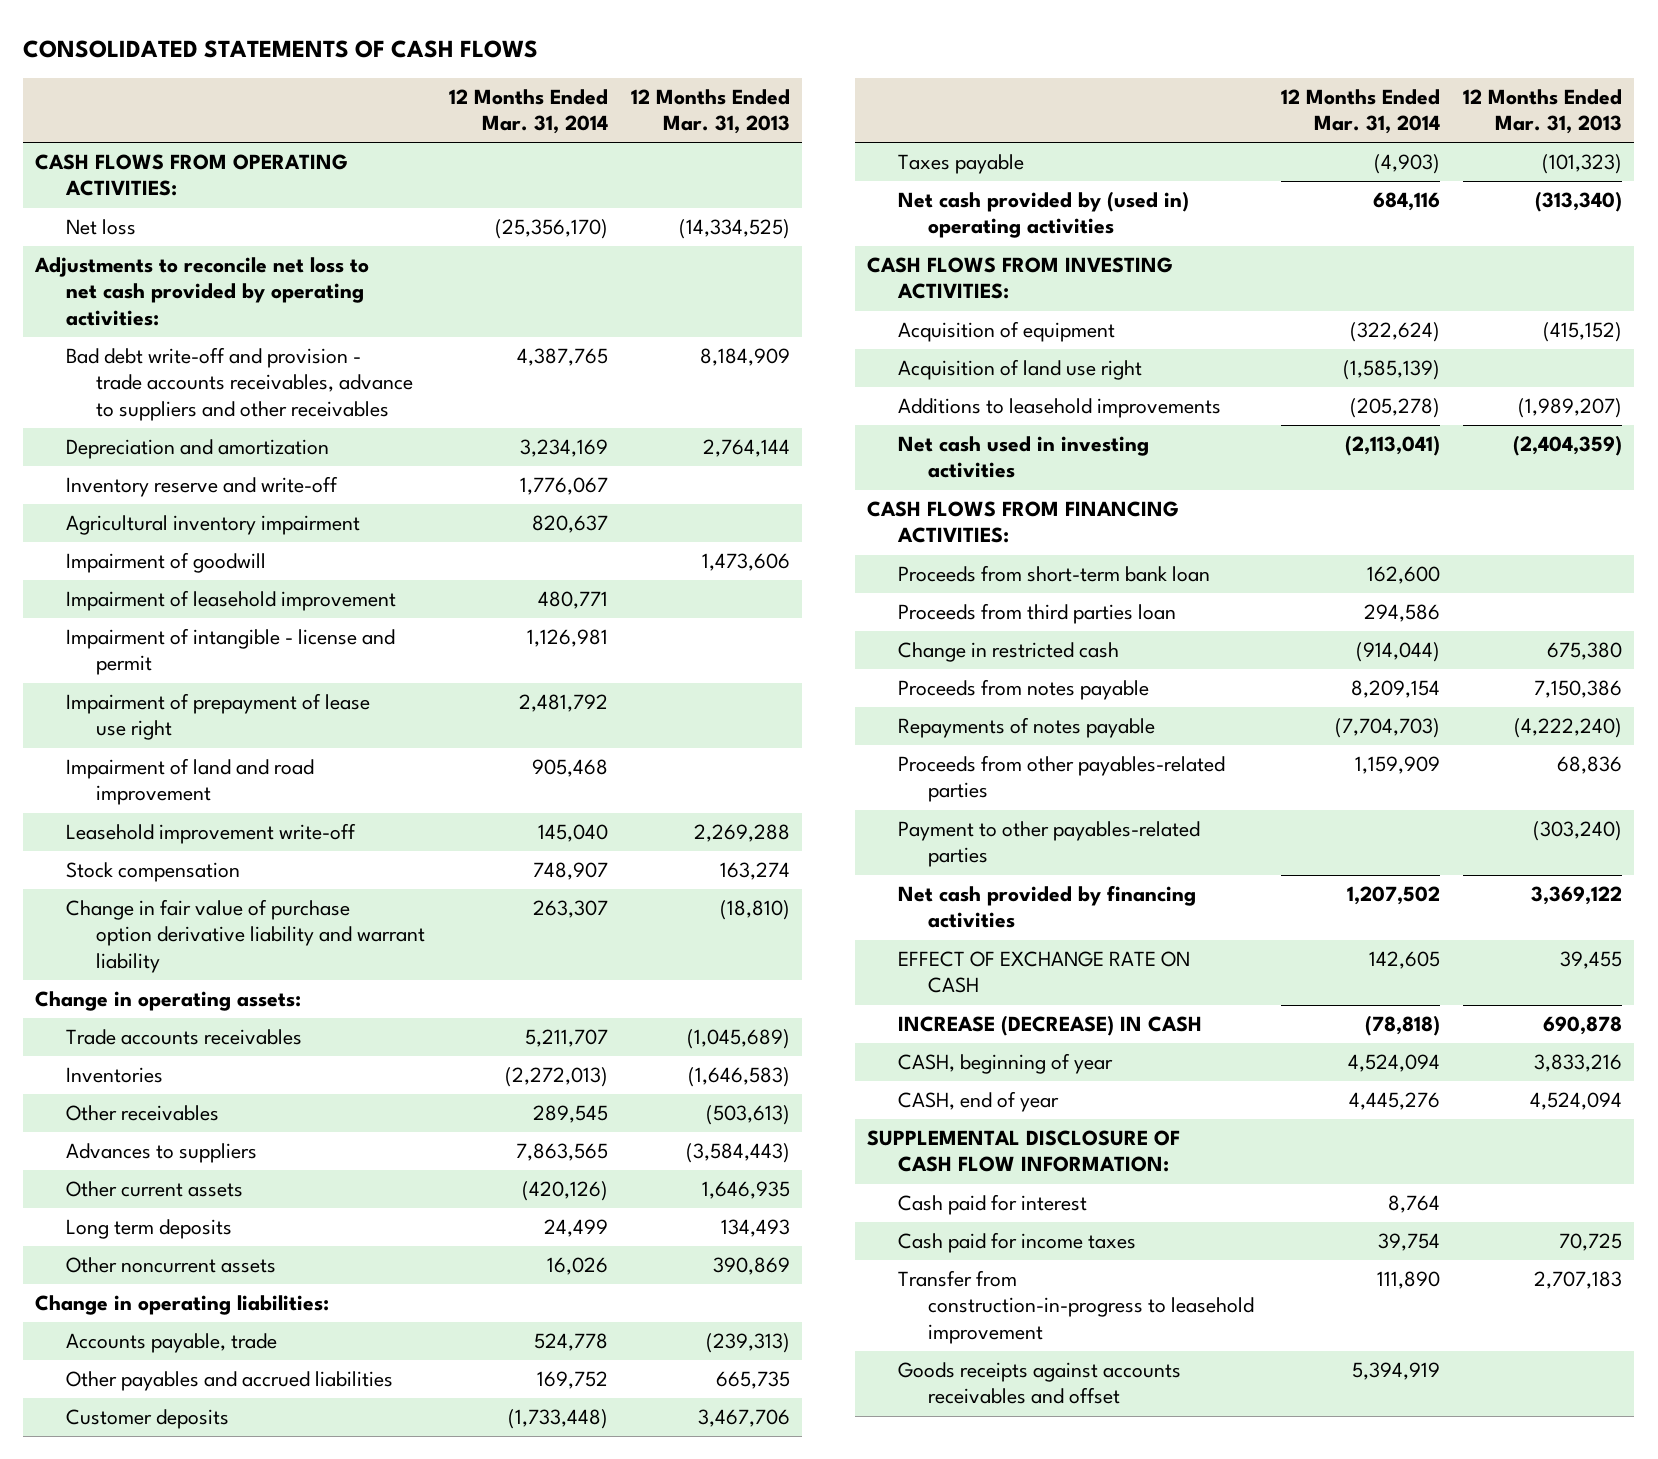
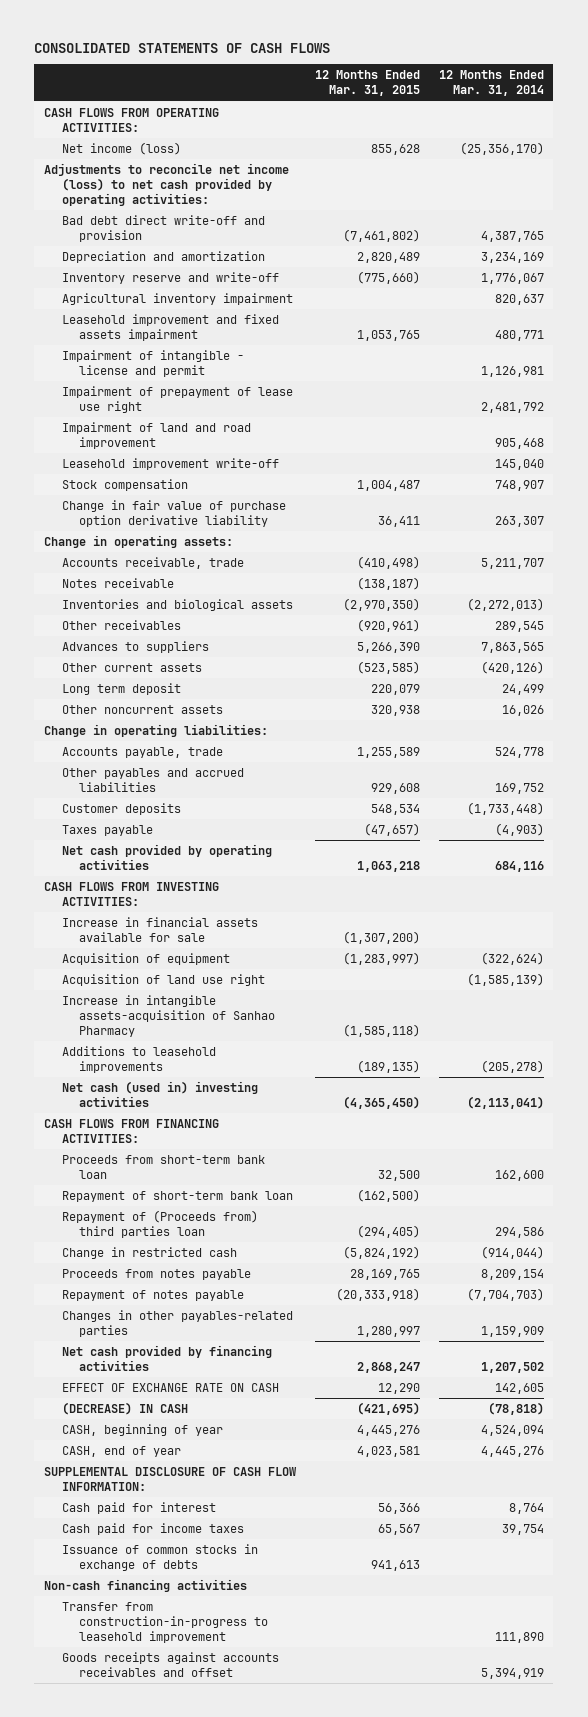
- | 12 Months Ended Mar. 31, 2014 | 12 Months Ended Mar. 31, 2013
+ | 12 Months Ended Mar. 31, 2015 | 12 Months Ended Mar. 31, 2014
- Net loss | (25,356,170) | (14,334,525)
- Adjustments to reconcile net loss to net cash provided by operating activities:
- Bad debt write-off and provision - trade accounts receivables, advance to suppliers and other receivables | 4,387,765 | 8,184,909
+ Net income (loss) | 855,628 | (25,356,170)
+ Adjustments to reconcile net income (loss) to net cash provided by operating activities:
+ Bad debt direct write-off and provision | (7,461,802) | 4,387,765
- Impairment of goodwill | | 1,473,606
- Impairment of leasehold improvement | 480,771 |
+ Leasehold improvement and fixed assets impairment | 1,053,765 | 480,771
- Change in fair value of purchase option derivative liability and warrant liability | 263,307 | (18,810)
+ Change in fair value of purchase option derivative liability | 36,411 | 263,307
- Trade accounts receivables | 5,211,707 | (1,045,689)
- Inventories | (2,272,013) | (1,646,583)
+ Accounts receivable, trade | (410,498) | 5,211,707
+ Notes receivable | (138,187) |
+ Inventories and biological assets | (2,970,350) | (2,272,013)
- Long term deposits | 24,499 | 134,493
+ Long term deposit | 220,079 | 24,499
- Net cash provided by (used in) operating activities | 684,116 | (313,340)
+ Net cash provided by operating activities | 1,063,218 | 684,116
+ Increase in financial assets available for sale | (1,307,200) |
+ Increase in intangible assets-acquisition of Sanhao Pharmacy | (1,585,118) |
- Net cash used in investing activities | (2,113,041) | (2,404,359)
+ Net cash (used in) investing activities | (4,365,450) | (2,113,041)
- Proceeds from third parties loan | 294,586 |
+ Repayment of short-term bank loan | (162,500) |
+ Repayment of (Proceeds from) third parties loan | (294,405) | 294,586
- Repayments of notes payable | (7,704,703) | (4,222,240)
- Proceeds from other payables-related parties | 1,159,909 | 68,836
- Payment to other payables-related parties | | (303,240)
+ Repayment of notes payable | (20,333,918) | (7,704,703)
+ Changes in other payables-related parties | 1,280,997 | 1,159,909
- INCREASE (DECREASE) IN CASH | (78,818) | 690,878
+ (DECREASE) IN CASH | (421,695) | (78,818)
+ Issuance of common stocks in exchange of debts | 941,613 |
+ Non-cash financing activities

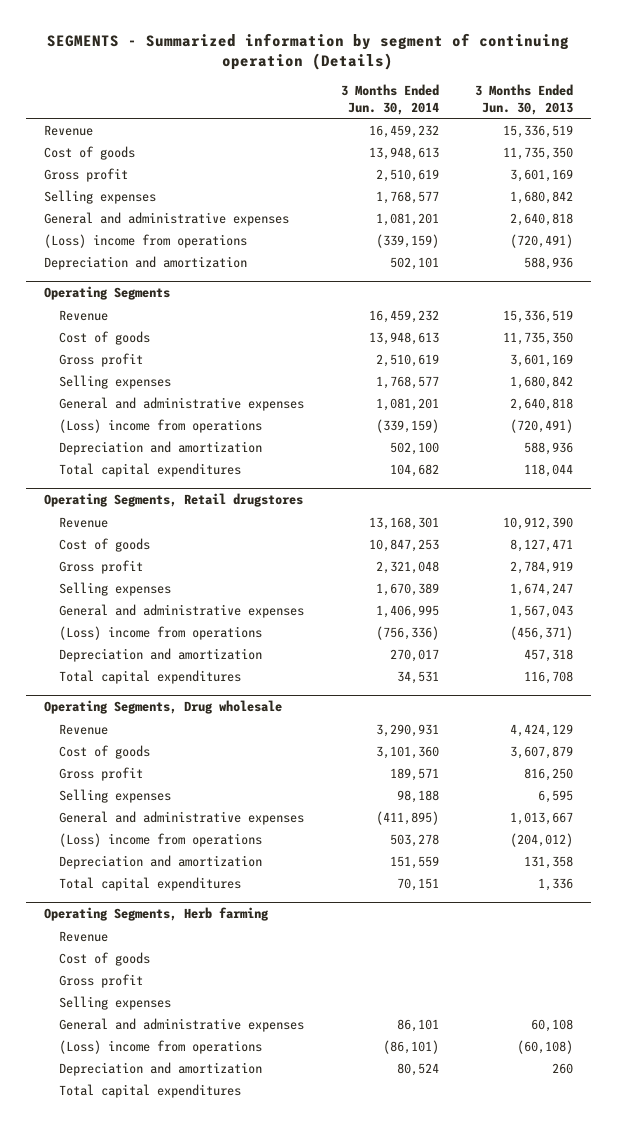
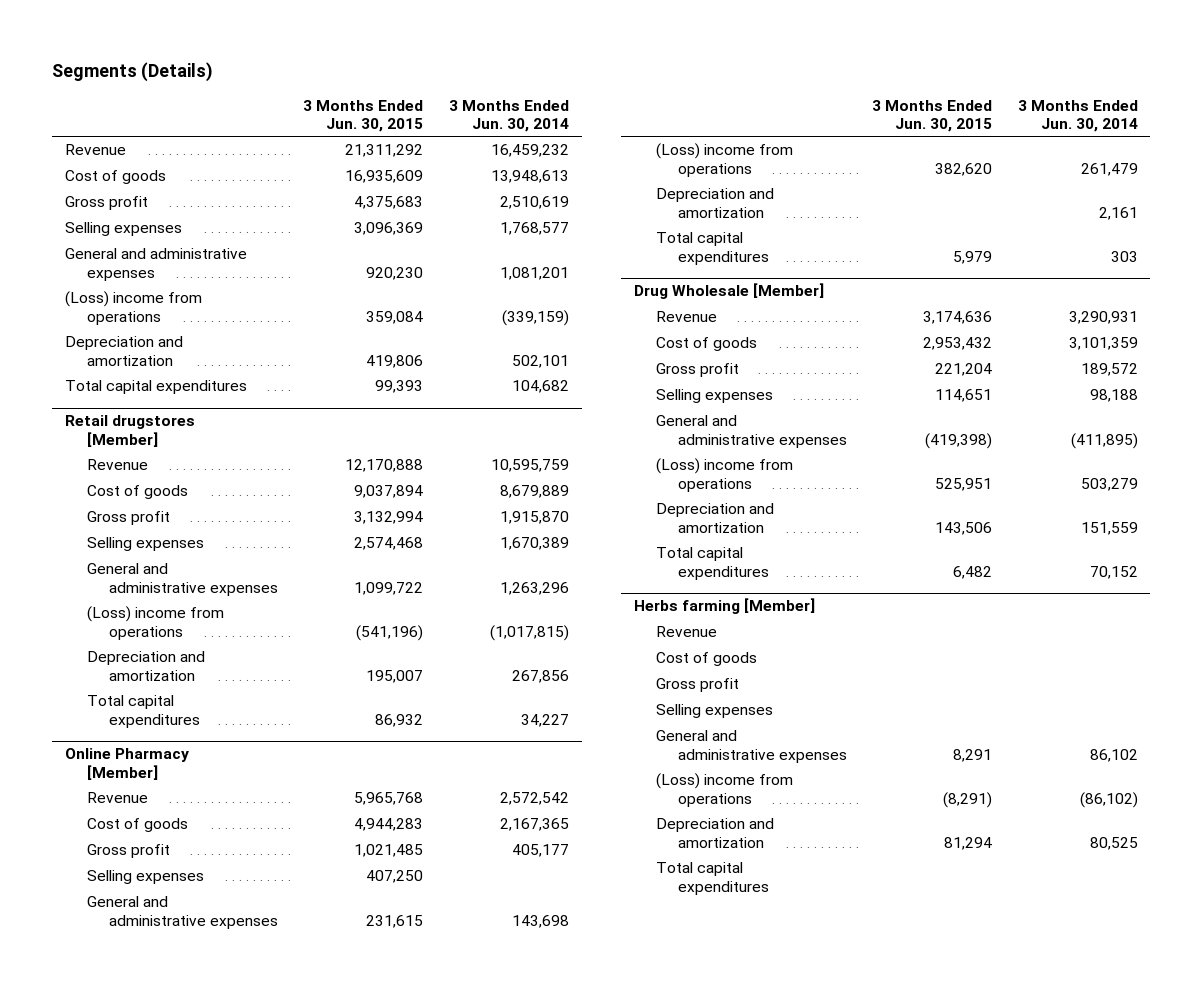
- SEGMENTS - Summarized information by segment of continuing operation (Details)
+ Segments (Details)
- | 3 Months Ended Jun. 30, 2014 | 3 Months Ended Jun. 30, 2013
+ | 3 Months Ended Jun. 30, 2015 | 3 Months Ended Jun. 30, 2014
- Operating Segments
- Revenue | 16,459,232 | 15,336,519
- Cost of goods | 13,948,613 | 11,735,350
- Gross profit | 2,510,619 | 3,601,169
- Selling expenses | 1,768,577 | 1,680,842
- General and administrative expenses | 1,081,201 | 2,640,818
- (Loss) income from operations | (339,159) | (720,491)
- Depreciation and amortization | 502,100 | 588,936
- Operating Segments, Retail drugstores
- Revenue | 13,168,301 | 10,912,390
- Cost of goods | 10,847,253 | 8,127,471
- Gross profit | 2,321,048 | 2,784,919
+ Retail drugstores [Member]
+ Revenue | 12,170,888 | 10,595,759
+ Cost of goods | 9,037,894 | 8,679,889
+ Gross profit | 3,132,994 | 1,915,870
- General and administrative expenses | 1,406,995 | 1,567,043
- (Loss) income from operations | (756,336) | (456,371)
- Depreciation and amortization | 270,017 | 457,318
- Total capital expenditures | 34,531 | 116,708
- Operating Segments, Drug wholesale
+ General and administrative expenses | 1,099,722 | 1,263,296
+ (Loss) income from operations | (541,196) | (1,017,815)
+ Depreciation and amortization | 195,007 | 267,856
+ Total capital expenditures | 86,932 | 34,227
+ Online Pharmacy [Member]
+ Revenue | 5,965,768 | 2,572,542
+ Cost of goods | 4,944,283 | 2,167,365
+ Gross profit | 1,021,485 | 405,177
+ Selling expenses | 407,250 |
+ General and administrative expenses | 231,615 | 143,698
+ (Loss) income from operations | 382,620 | 261,479
+ Depreciation and amortization | | 2,161
+ Total capital expenditures | 5,979 | 303
+ Drug Wholesale [Member]
- Cost of goods | 3,101,360 | 3,607,879
- Gross profit | 189,571 | 816,250
+ Cost of goods | 2,953,432 | 3,101,359
+ Gross profit | 221,204 | 189,572
- (Loss) income from operations | 503,278 | (204,012)
+ (Loss) income from operations | 525,951 | 503,279
- Total capital expenditures | 70,151 | 1,336
- Operating Segments, Herb farming
+ Total capital expenditures | 6,482 | 70,152
+ Herbs farming [Member]
- General and administrative expenses | 86,101 | 60,108
- (Loss) income from operations | (86,101) | (60,108)
- Depreciation and amortization | 80,524 | 260
+ General and administrative expenses | 8,291 | 86,102
+ (Loss) income from operations | (8,291) | (86,102)
+ Depreciation and amortization | 81,294 | 80,525

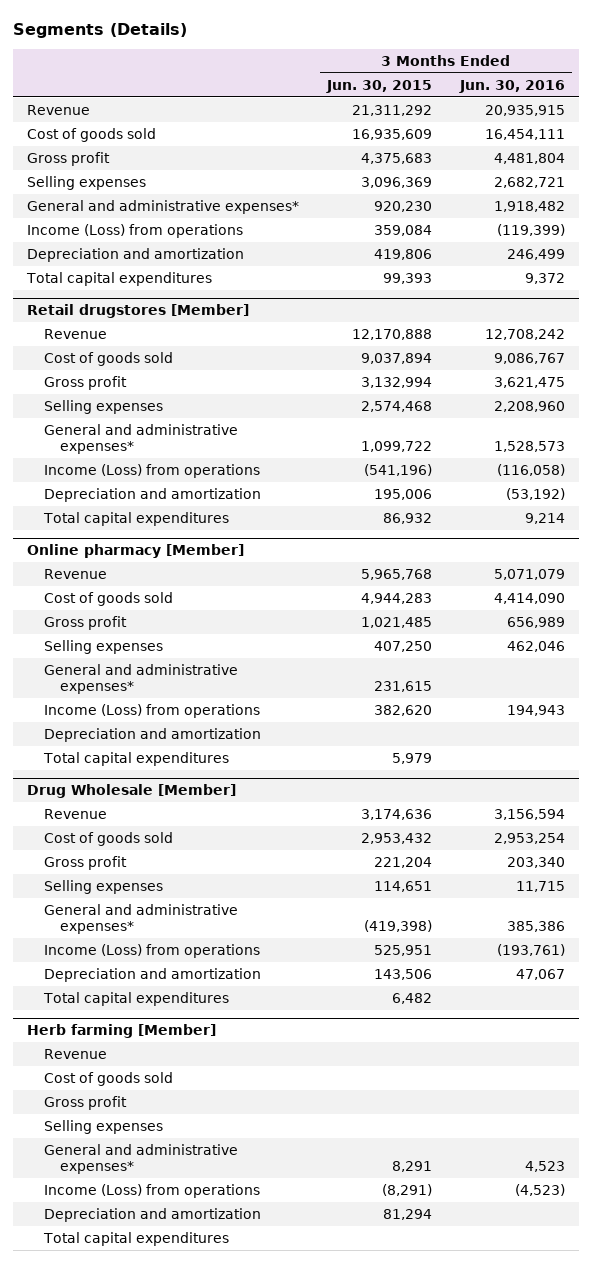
- | 3 Months Ended Jun. 30, 2015 | 3 Months Ended Jun. 30, 2014
+ | 3 Months Ended Jun. 30, 2015 | 3 Months Ended Jun. 30, 2016
- Cost of goods | 16,935,609 | 13,948,613
+ Cost of goods sold | 16,935,609 | 16,454,111
- General and administrative expenses | 920,230 | 1,081,201
- (Loss) income from operations | 359,084 | (339,159)
+ General and administrative expenses* | 920,230 | 1,918,482
+ Income (Loss) from operations | 359,084 | (119,399)
@ Retail drugstores [Member]
- Cost of goods | 9,037,894 | 8,679,889
+ Cost of goods sold | 9,037,894 | 9,086,767
- General and administrative expenses | 1,099,722 | 1,263,296
- (Loss) income from operations | (541,196) | (1,017,815)
- Depreciation and amortization | 195,007 | 267,856
+ General and administrative expenses* | 1,099,722 | 1,528,573
+ Income (Loss) from operations | (541,196) | (116,058)
+ Depreciation and amortization | 195,006 | (53,192)
- Online Pharmacy [Member]
+ Online pharmacy [Member]
- Cost of goods | 4,944,283 | 2,167,365
+ Cost of goods sold | 4,944,283 | 4,414,090
- General and administrative expenses | 231,615 | 143,698
- (Loss) income from operations | 382,620 | 261,479
+ General and administrative expenses* | 231,615 |
+ Income (Loss) from operations | 382,620 | 194,943
@ Drug Wholesale [Member]
- Cost of goods | 2,953,432 | 3,101,359
+ Cost of goods sold | 2,953,432 | 2,953,254
- General and administrative expenses | (419,398) | (411,895)
- (Loss) income from operations | 525,951 | 503,279
+ General and administrative expenses* | (419,398) | 385,386
+ Income (Loss) from operations | 525,951 | (193,761)
- Herbs farming [Member]
+ Herb farming [Member]
- Cost of goods
+ Cost of goods sold
- General and administrative expenses | 8,291 | 86,102
- (Loss) income from operations | (8,291) | (86,102)
+ General and administrative expenses* | 8,291 | 4,523
+ Income (Loss) from operations | (8,291) | (4,523)

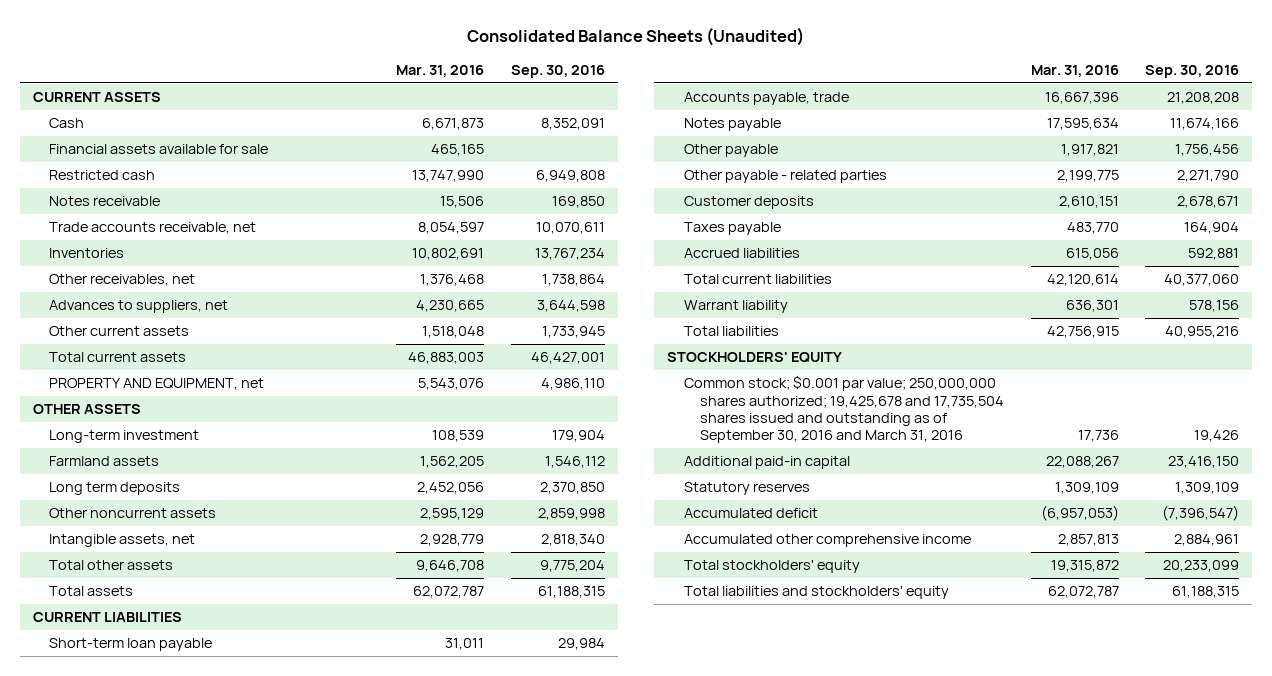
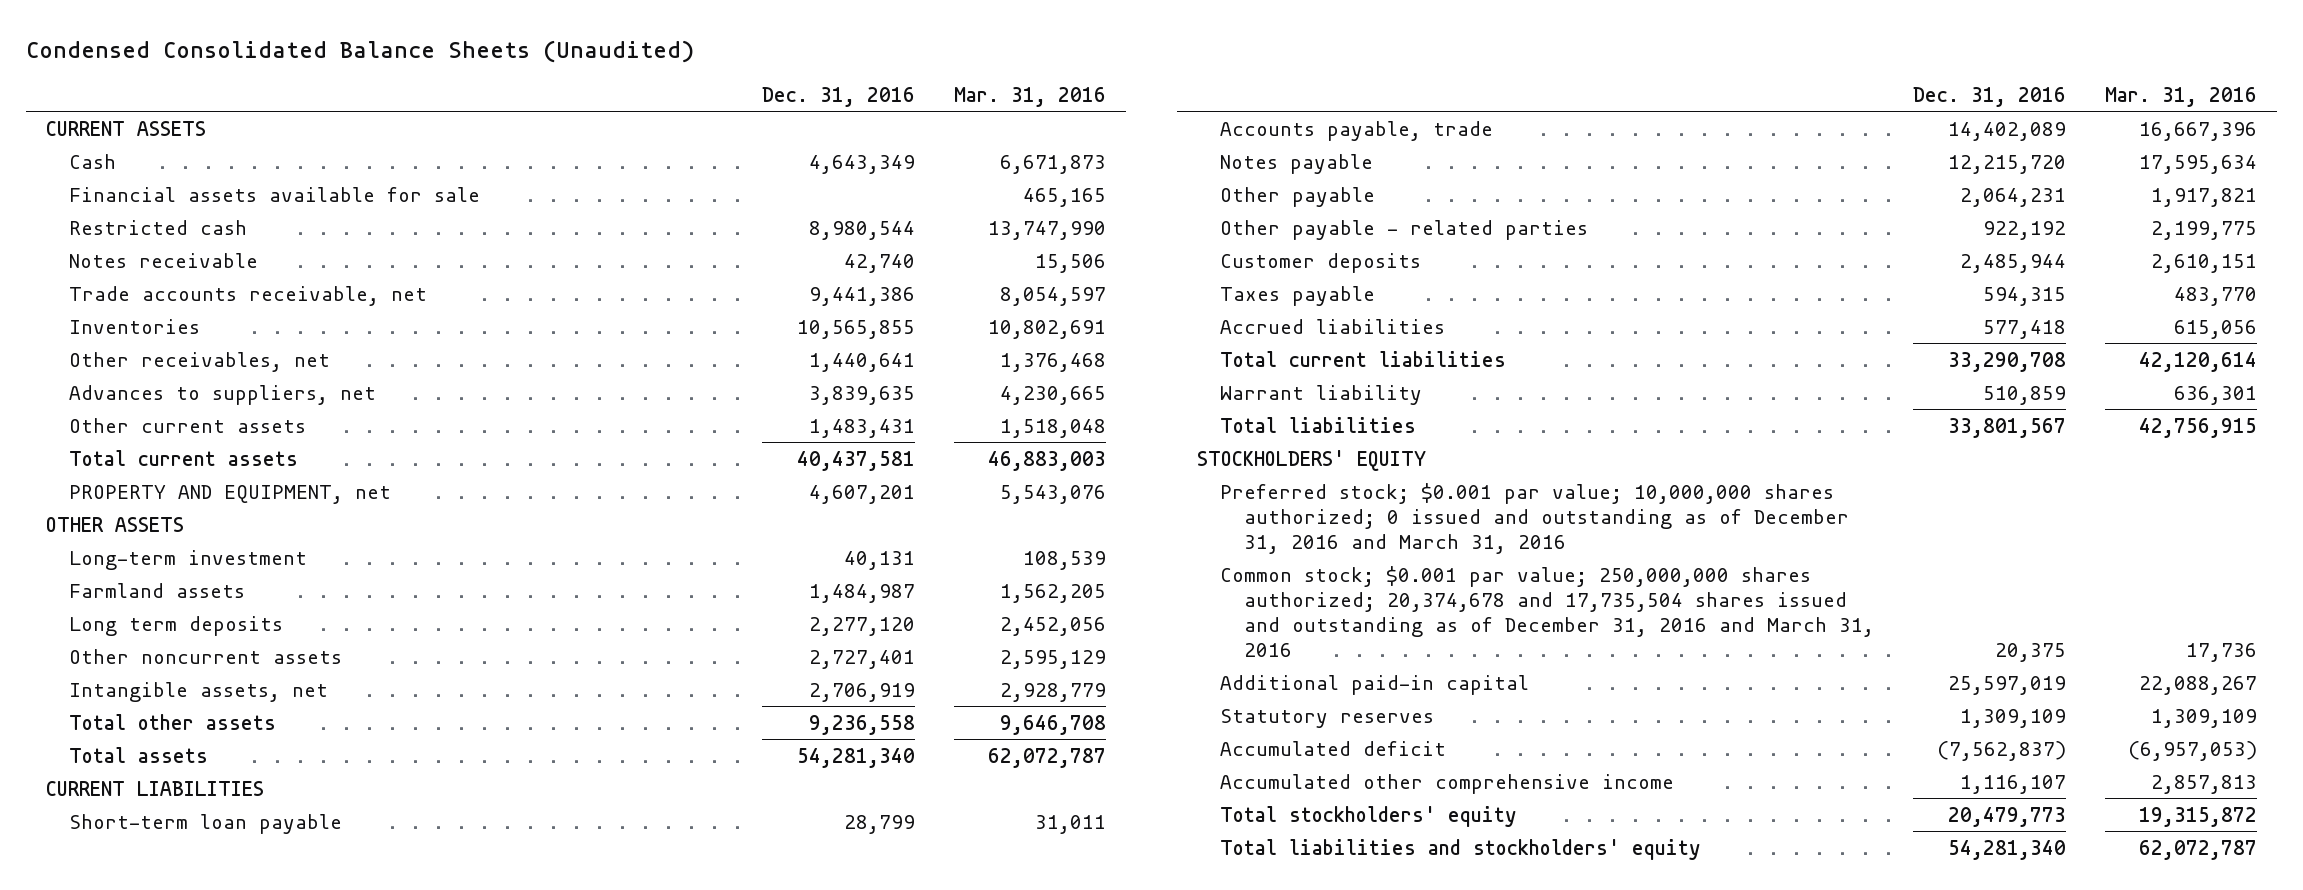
- Consolidated Balance Sheets (Unaudited)
+ Condensed Consolidated Balance Sheets (Unaudited)
- | Mar. 31, 2016 | Sep. 30, 2016
+ | Dec. 31, 2016 | Mar. 31, 2016
- Common stock; $0.001 par value; 250,000,000 shares authorized; 19,425,678 and 17,735,504 shares issued and outstanding as of September 30, 2016 and March 31, 2016 | 17,736 | 19,426
+ Preferred stock; $0.001 par value; 10,000,000 shares authorized; 0 issued and outstanding as of December 31, 2016 and March 31, 2016
+ Common stock; $0.001 par value; 250,000,000 shares authorized; 20,374,678 and 17,735,504 shares issued and outstanding as of December 31, 2016 and March 31, 2016 | 20,375 | 17,736

